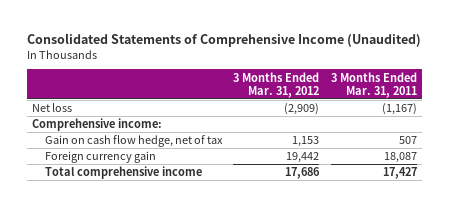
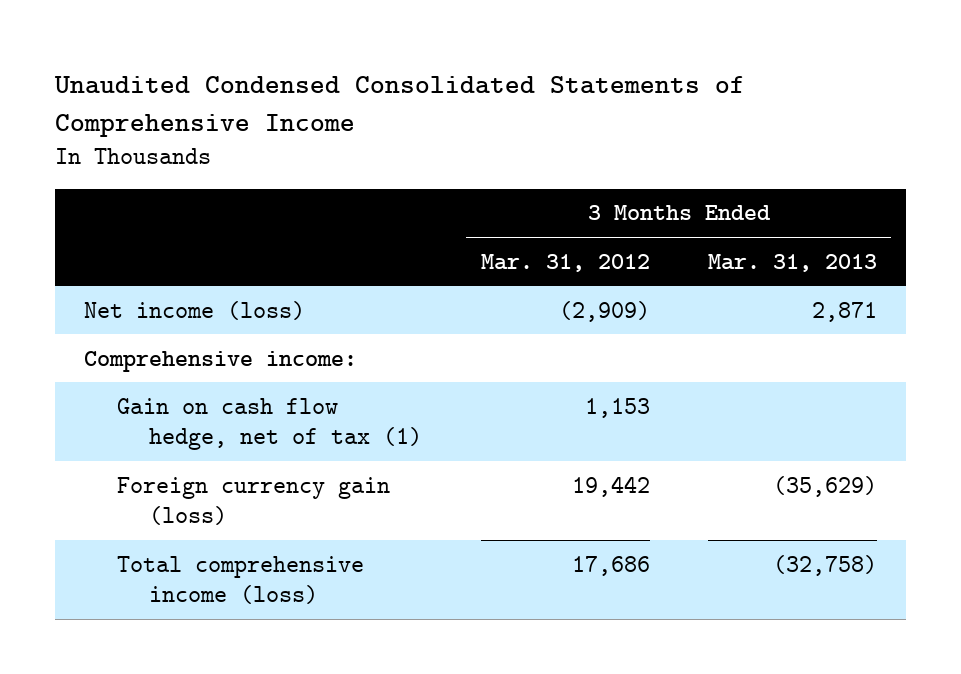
- Consolidated Statements of Comprehensive Income (Unaudited)
+ Unaudited Condensed Consolidated Statements of Comprehensive Income
- | 3 Months Ended Mar. 31, 2012 | 3 Months Ended Mar. 31, 2011
+ | 3 Months Ended Mar. 31, 2012 | 3 Months Ended Mar. 31, 2013
- Net loss | (2,909) | (1,167)
+ Net income (loss) | (2,909) | 2,871
- Gain on cash flow hedge, net of tax | 1,153 | 507
- Foreign currency gain | 19,442 | 18,087
- Total comprehensive income | 17,686 | 17,427
+ Gain on cash flow hedge, net of tax (1) | 1,153 |
+ Foreign currency gain (loss) | 19,442 | (35,629)
+ Total comprehensive income (loss) | 17,686 | (32,758)

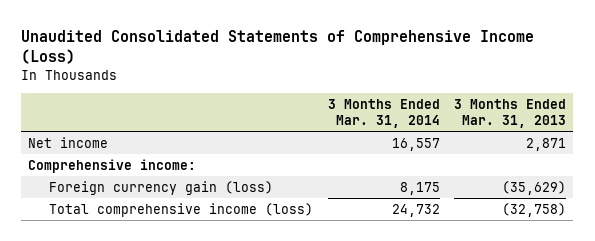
- Unaudited Condensed Consolidated Statements of Comprehensive Income
+ Unaudited Consolidated Statements of Comprehensive Income (Loss)
- | 3 Months Ended Mar. 31, 2012 | 3 Months Ended Mar. 31, 2013
+ | 3 Months Ended Mar. 31, 2014 | 3 Months Ended Mar. 31, 2013
- Net income (loss) | (2,909) | 2,871
+ Net income | 16,557 | 2,871
- Gain on cash flow hedge, net of tax (1) | 1,153 |

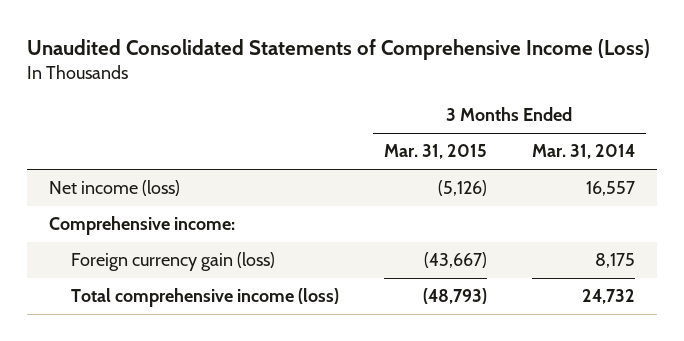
- | 3 Months Ended Mar. 31, 2014 | 3 Months Ended Mar. 31, 2013
+ | 3 Months Ended Mar. 31, 2015 | 3 Months Ended Mar. 31, 2014
- Net income | 16,557 | 2,871
+ Net income (loss) | (5,126) | 16,557

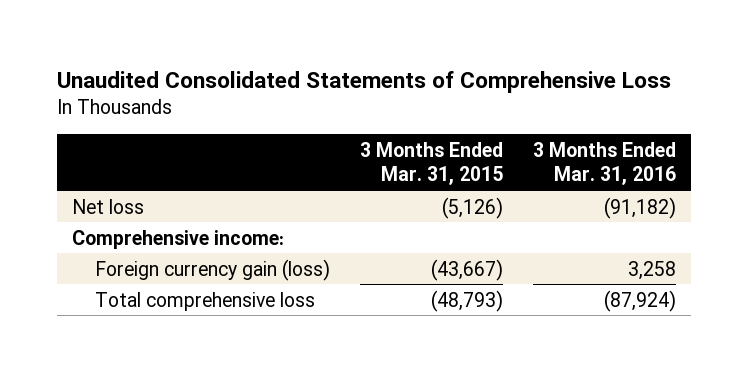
- Unaudited Consolidated Statements of Comprehensive Income (Loss)
+ Unaudited Consolidated Statements of Comprehensive Loss
- | 3 Months Ended Mar. 31, 2015 | 3 Months Ended Mar. 31, 2014
+ | 3 Months Ended Mar. 31, 2015 | 3 Months Ended Mar. 31, 2016
- Net income (loss) | (5,126) | 16,557
+ Net loss | (5,126) | (91,182)
- Total comprehensive income (loss) | (48,793) | 24,732
+ Total comprehensive loss | (48,793) | (87,924)

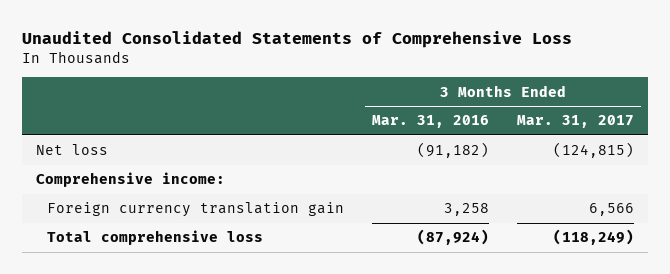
- | 3 Months Ended Mar. 31, 2015 | 3 Months Ended Mar. 31, 2016
+ | 3 Months Ended Mar. 31, 2016 | 3 Months Ended Mar. 31, 2017
- Foreign currency gain (loss) | (43,667) | 3,258
+ Foreign currency translation gain | 3,258 | 6,566

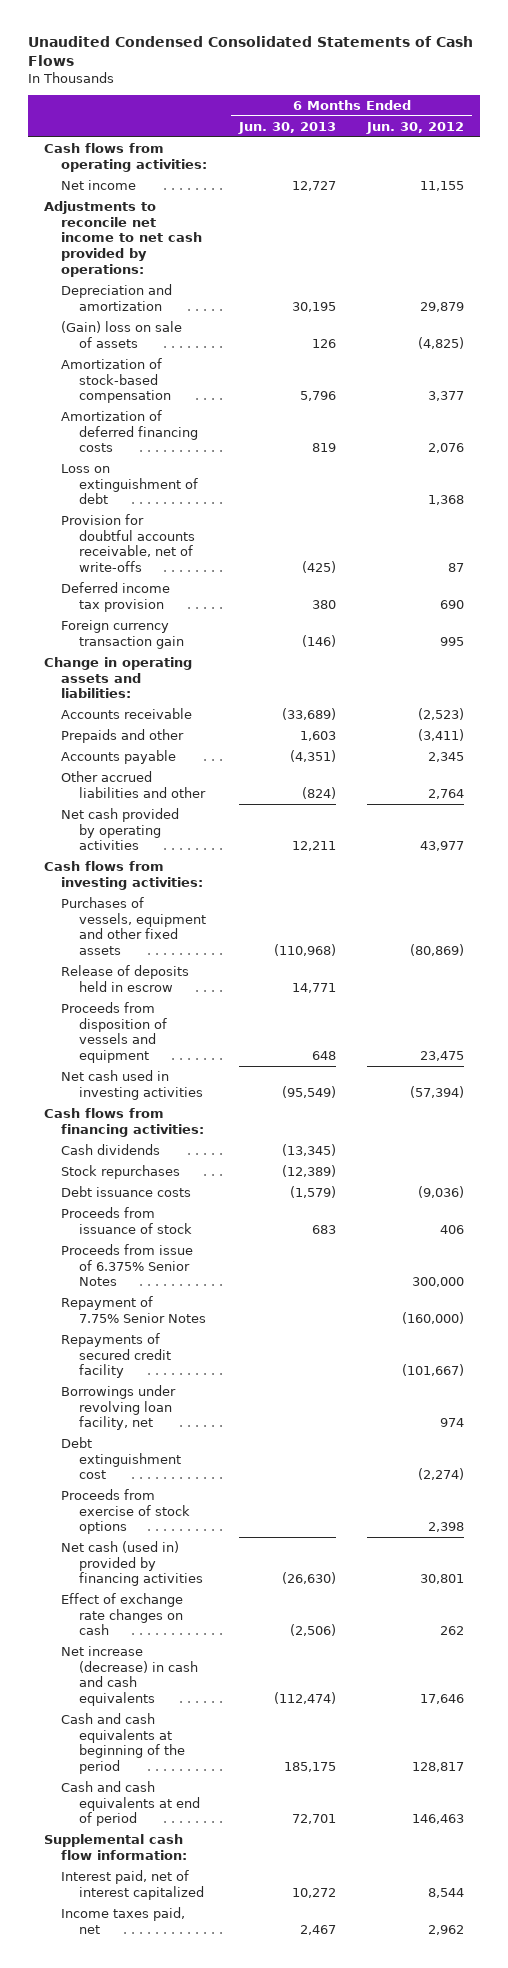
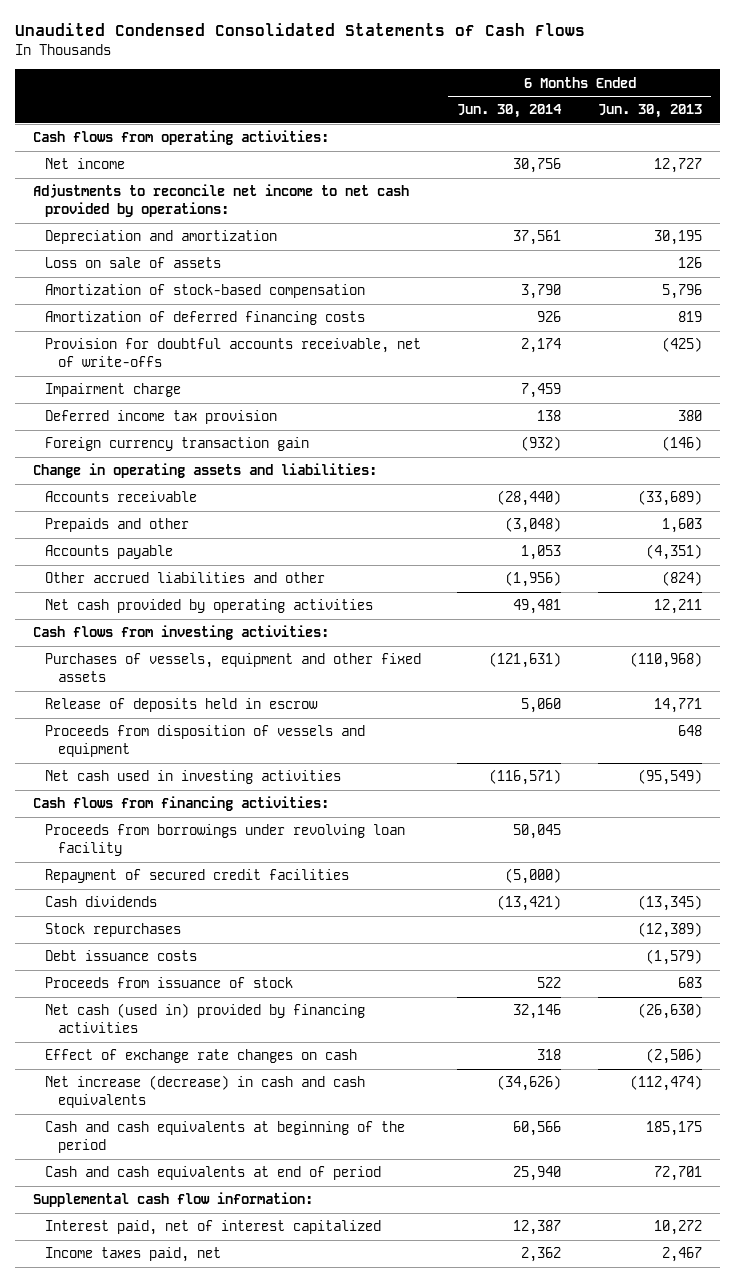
- | 6 Months Ended Jun. 30, 2013 | 6 Months Ended Jun. 30, 2012
+ | 6 Months Ended Jun. 30, 2014 | 6 Months Ended Jun. 30, 2013
- (Gain) loss on sale of assets | 126 | (4,825)
+ Loss on sale of assets | | 126
- Loss on extinguishment of debt | | 1,368
+ Impairment charge | 7,459 |
+ Proceeds from borrowings under revolving loan facility | 50,045 |
+ Repayment of secured credit facilities | (5,000) |
- Proceeds from issue of 6.375% Senior Notes | | 300,000
- Repayment of 7.75% Senior Notes | | (160,000)
- Repayments of secured credit facility | | (101,667)
- Borrowings under revolving loan facility, net | | 974
- Debt extinguishment cost | | (2,274)
- Proceeds from exercise of stock options | | 2,398

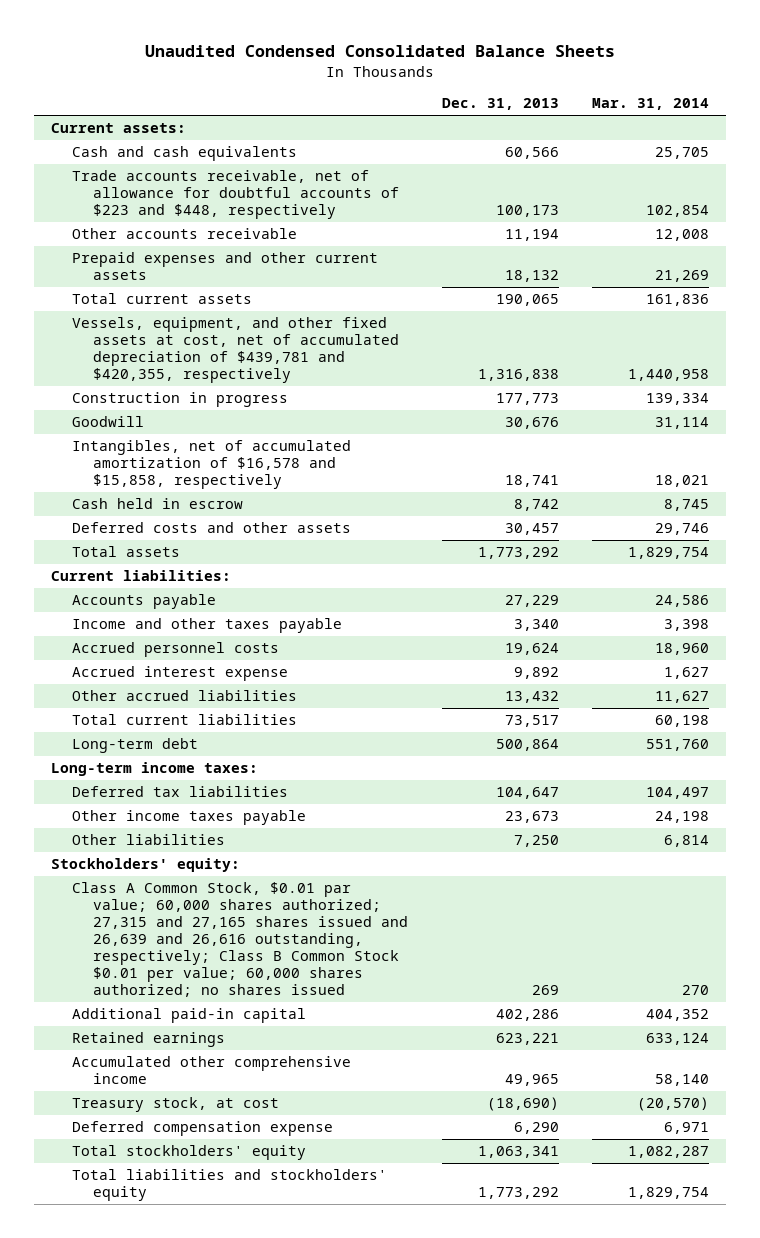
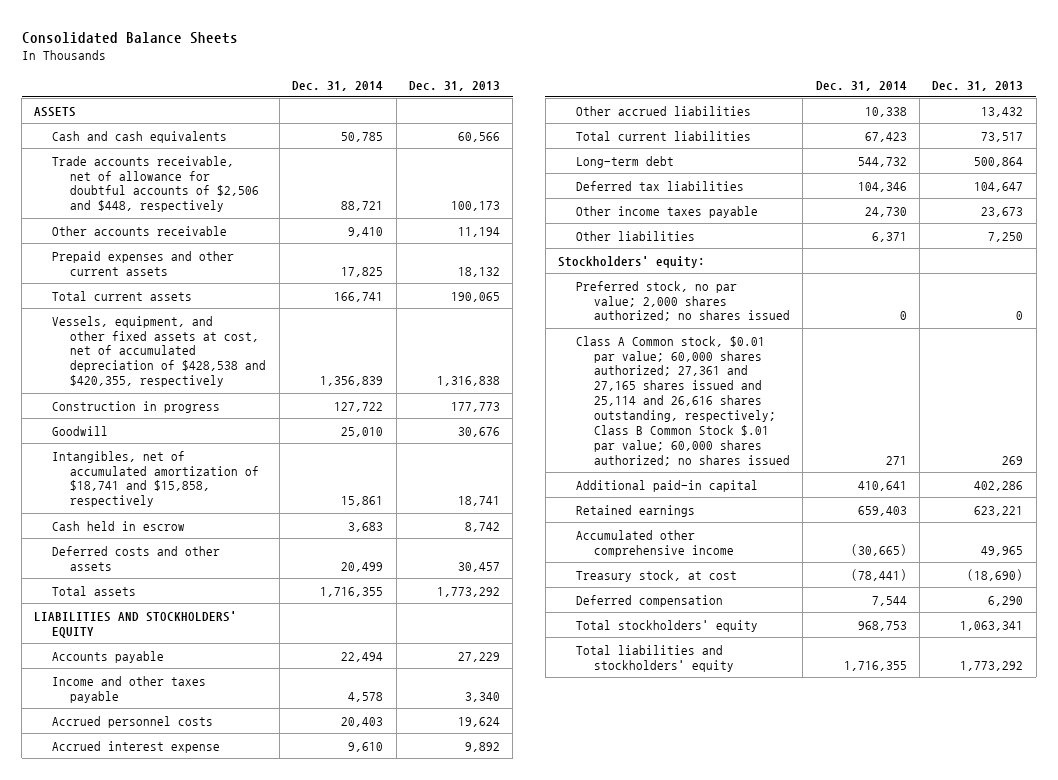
- Unaudited Condensed Consolidated Balance Sheets
+ Consolidated Balance Sheets
- | Dec. 31, 2013 | Mar. 31, 2014
+ | Dec. 31, 2014 | Dec. 31, 2013
- Current assets:
+ ASSETS
- Trade accounts receivable, net of allowance for doubtful accounts of $223 and $448, respectively | 100,173 | 102,854
+ Trade accounts receivable, net of allowance for doubtful accounts of $2,506 and $448, respectively | 88,721 | 100,173
- Vessels, equipment, and other fixed assets at cost, net of accumulated depreciation of $439,781 and $420,355, respectively | 1,316,838 | 1,440,958
+ Vessels, equipment, and other fixed assets at cost, net of accumulated depreciation of $428,538 and $420,355, respectively | 1,356,839 | 1,316,838
- Intangibles, net of accumulated amortization of $16,578 and $15,858, respectively | 18,741 | 18,021
+ Intangibles, net of accumulated amortization of $18,741 and $15,858, respectively | 15,861 | 18,741
- Current liabilities:
+ LIABILITIES AND STOCKHOLDERS' EQUITY
- Long-term income taxes:
- Class A Common Stock, $0.01 par value; 60,000 shares authorized; 27,315 and 27,165 shares issued and 26,639 and 26,616 outstanding, respectively; Class B Common Stock $0.01 per value; 60,000 shares authorized; no shares issued | 269 | 270
+ Preferred stock, no par value; 2,000 shares authorized; no shares issued | 0 | 0
+ Class A Common stock, $0.01 par value; 60,000 shares authorized; 27,361 and 27,165 shares issued and 25,114 and 26,616 shares outstanding, respectively; Class B Common Stock $.01 par value; 60,000 shares authorized; no shares issued | 271 | 269
- Deferred compensation expense | 6,290 | 6,971
+ Deferred compensation | 7,544 | 6,290

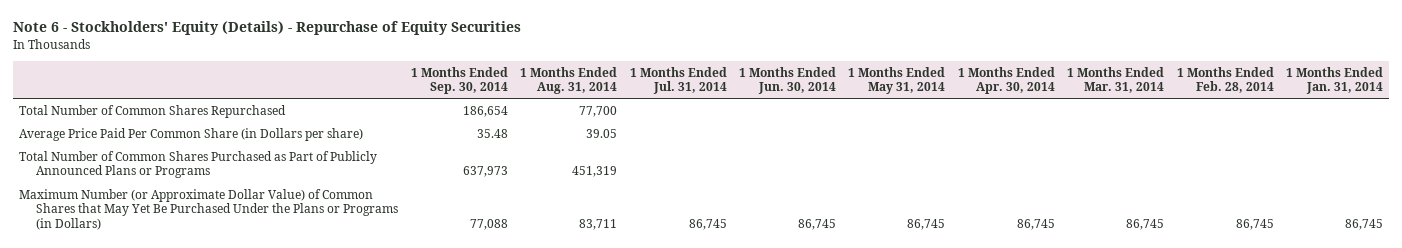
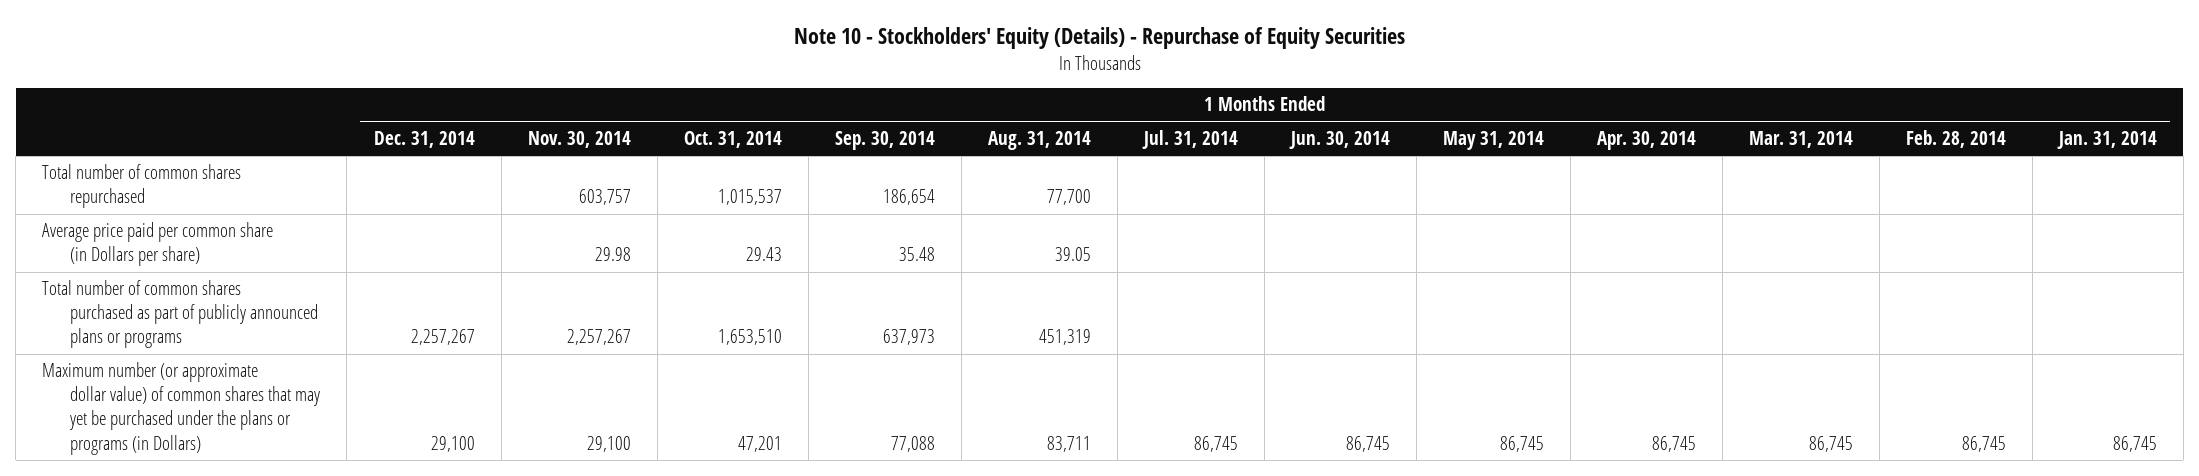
- Note 6 - Stockholders' Equity (Details) - Repurchase of Equity Securities
+ Note 10 - Stockholders' Equity (Details) - Repurchase of Equity Securities
- | 1 Months Ended Sep. 30, 2014 | 1 Months Ended Aug. 31, 2014 | 1 Months Ended Jul. 31, 2014 | 1 Months Ended Jun. 30, 2014 | 1 Months Ended May 31, 2014 | 1 Months Ended Apr. 30, 2014 | 1 Months Ended Mar. 31, 2014 | 1 Months Ended Feb. 28, 2014 | 1 Months Ended Jan. 31, 2014
+ | 1 Months Ended Dec. 31, 2014 | 1 Months Ended Nov. 30, 2014 | 1 Months Ended Oct. 31, 2014 | 1 Months Ended Sep. 30, 2014 | 1 Months Ended Aug. 31, 2014 | 1 Months Ended Jul. 31, 2014 | 1 Months Ended Jun. 30, 2014 | 1 Months Ended May 31, 2014 | 1 Months Ended Apr. 30, 2014 | 1 Months Ended Mar. 31, 2014 | 1 Months Ended Feb. 28, 2014 | 1 Months Ended Jan. 31, 2014
- Total Number of Common Shares Repurchased | 186,654 | 77,700 | | | | | | |
- Average Price Paid Per Common Share (in Dollars per share) | 35.48 | 39.05 | | | | | | |
- Total Number of Common Shares Purchased as Part of Publicly Announced Plans or Programs | 637,973 | 451,319 | | | | | | |
- Maximum Number (or Approximate Dollar Value) of Common Shares that May Yet Be Purchased Under the Plans or Programs (in Dollars) | 77,088 | 83,711 | 86,745 | 86,745 | 86,745 | 86,745 | 86,745 | 86,745 | 86,745
+ Total number of common shares repurchased | | 603,757 | 1,015,537 | 186,654 | 77,700 | | | | | | |
+ Average price paid per common share (in Dollars per share) | | 29.98 | 29.43 | 35.48 | 39.05 | | | | | | |
+ Total number of common shares purchased as part of publicly announced plans or programs | 2,257,267 | 2,257,267 | 1,653,510 | 637,973 | 451,319 | | | | | | |
+ Maximum number (or approximate dollar value) of common shares that may yet be purchased under the plans or programs (in Dollars) | 29,100 | 29,100 | 47,201 | 77,088 | 83,711 | 86,745 | 86,745 | 86,745 | 86,745 | 86,745 | 86,745 | 86,745

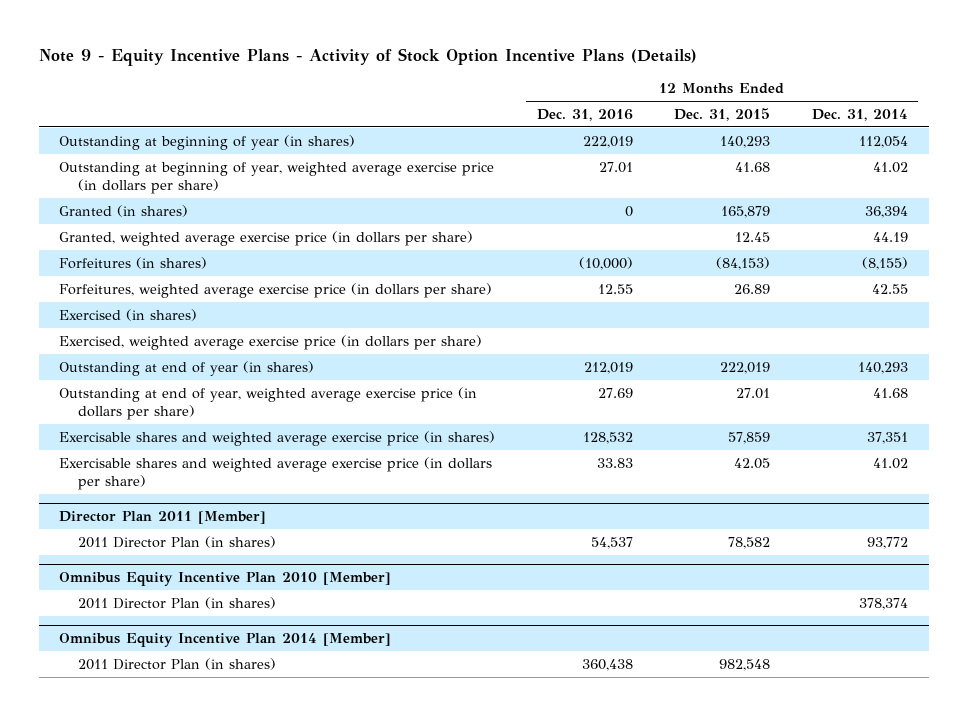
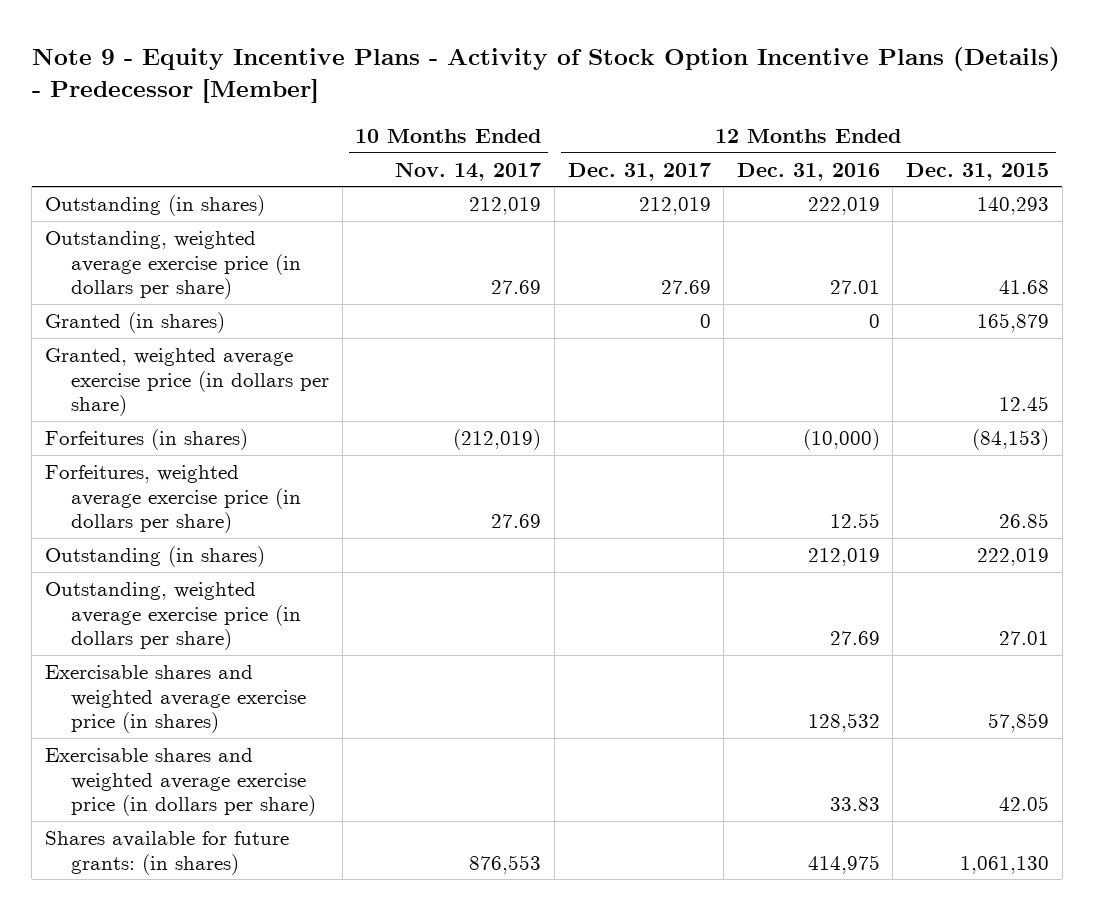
- Note 9 - Equity Incentive Plans - Activity of Stock Option Incentive Plans (Details)
+ Note 9 - Equity Incentive Plans - Activity of Stock Option Incentive Plans (Details) - Predecessor [Member]
- | 12 Months Ended Dec. 31, 2016 | 12 Months Ended Dec. 31, 2015 | 12 Months Ended Dec. 31, 2014
+ | 10 Months Ended Nov. 14, 2017 | 12 Months Ended Dec. 31, 2017 | 12 Months Ended Dec. 31, 2016 | 12 Months Ended Dec. 31, 2015
- Outstanding at beginning of year (in shares) | 222,019 | 140,293 | 112,054
- Outstanding at beginning of year, weighted average exercise price (in dollars per share) | 27.01 | 41.68 | 41.02
+ Outstanding (in shares) | 212,019 | 212,019 | 222,019 | 140,293
+ Outstanding, weighted average exercise price (in dollars per share) | 27.69 | 27.69 | 27.01 | 41.68
- Forfeitures, weighted average exercise price (in dollars per share) | 12.55 | 26.89 | 42.55
- Exercised (in shares)
- Exercised, weighted average exercise price (in dollars per share)
- Outstanding at end of year (in shares) | 212,019 | 222,019 | 140,293
- Outstanding at end of year, weighted average exercise price (in dollars per share) | 27.69 | 27.01 | 41.68
+ Forfeitures, weighted average exercise price (in dollars per share) | 27.69 | | 12.55 | 26.85
+ Outstanding (in shares) | | | 212,019 | 222,019
+ Outstanding, weighted average exercise price (in dollars per share) | | | 27.69 | 27.01
- Director Plan 2011 [Member]
- 2011 Director Plan (in shares) | 54,537 | 78,582 | 93,772
- Omnibus Equity Incentive Plan 2010 [Member]
- 2011 Director Plan (in shares) | | | 378,374
- Omnibus Equity Incentive Plan 2014 [Member]
- 2011 Director Plan (in shares) | 360,438 | 982,548 |
+ Shares available for future grants: (in shares) | 876,553 | | 414,975 | 1,061,130

